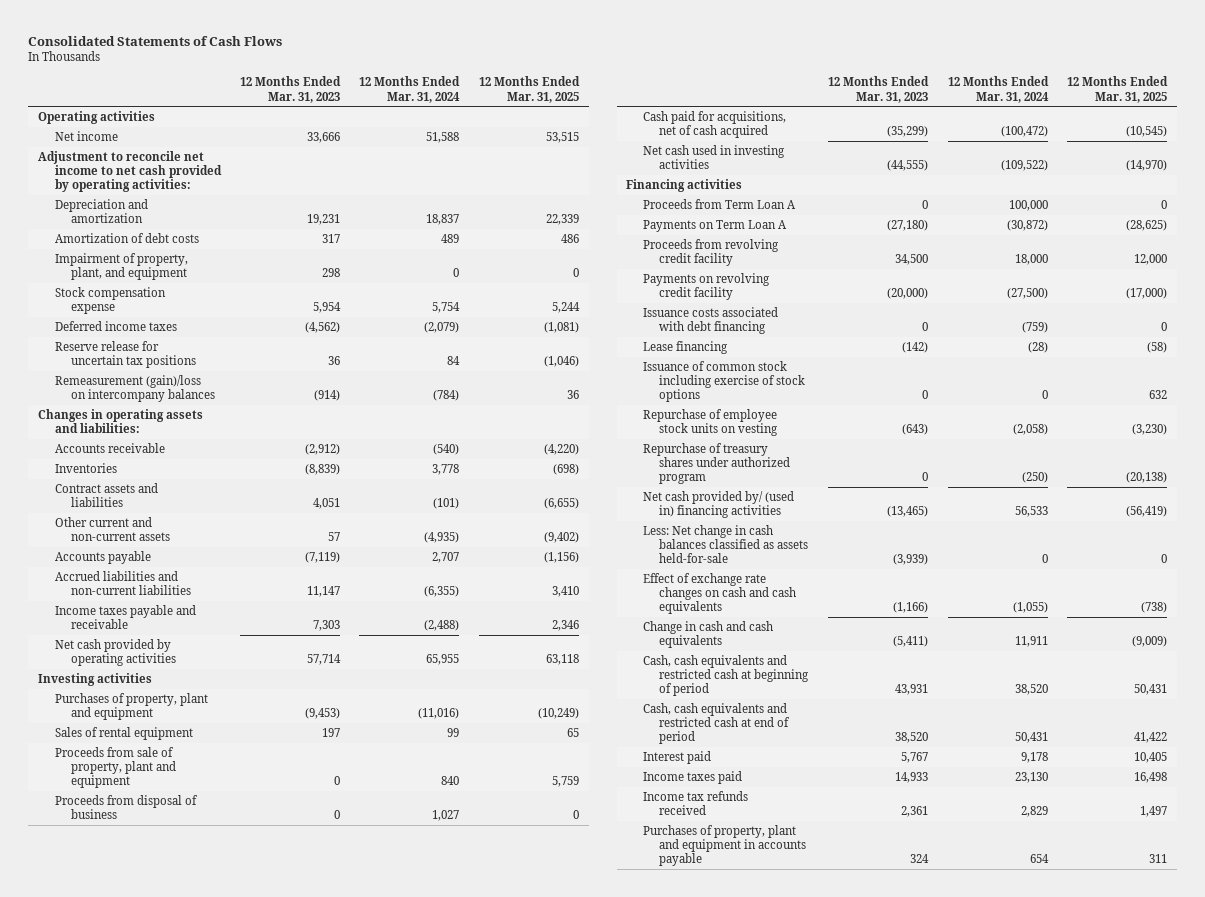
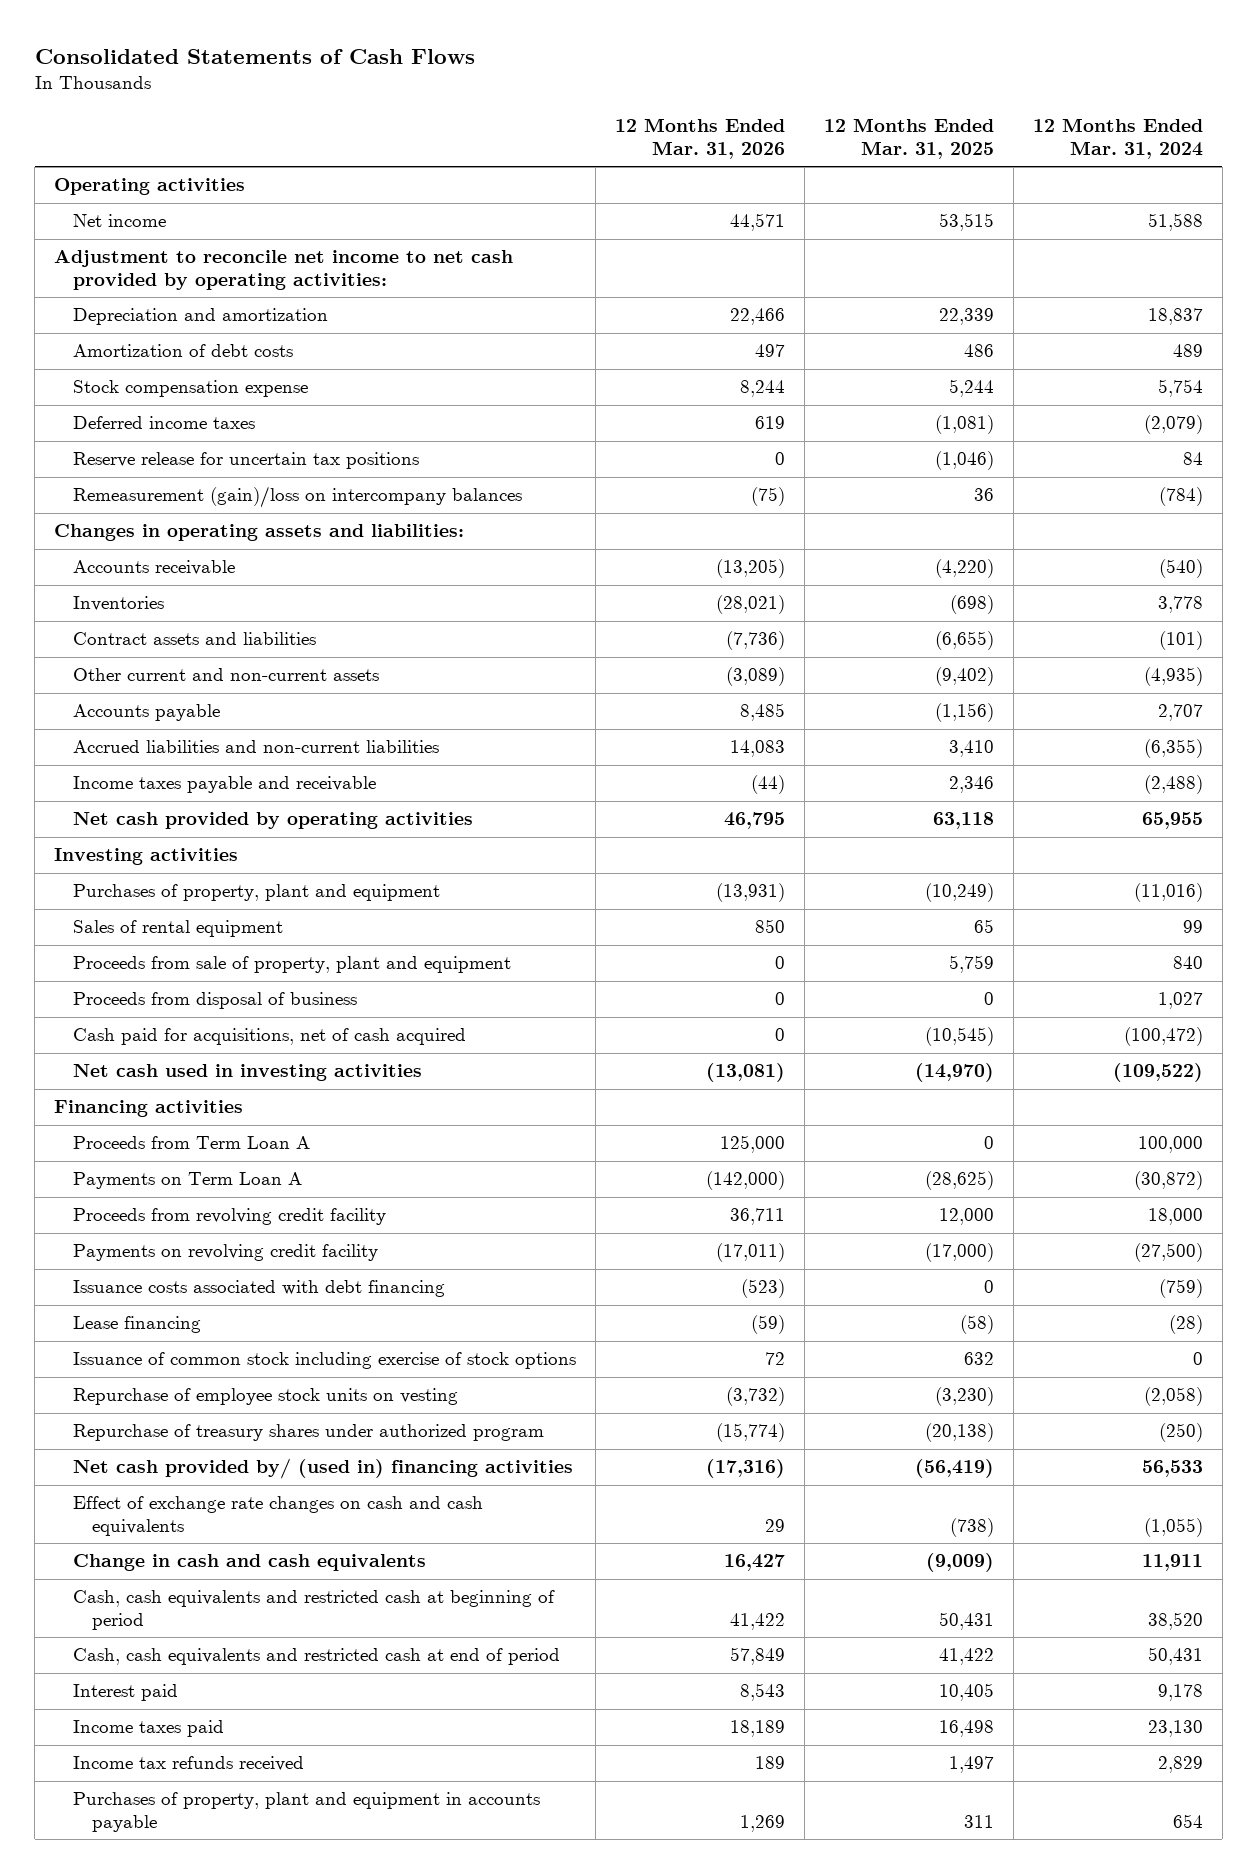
- | 12 Months Ended Mar. 31, 2023 | 12 Months Ended Mar. 31, 2024 | 12 Months Ended Mar. 31, 2025
+ | 12 Months Ended Mar. 31, 2026 | 12 Months Ended Mar. 31, 2025 | 12 Months Ended Mar. 31, 2024
- Impairment of property, plant, and equipment | 298 | 0 | 0
- Less: Net change in cash balances classified as assets held-for-sale | (3,939) | 0 | 0

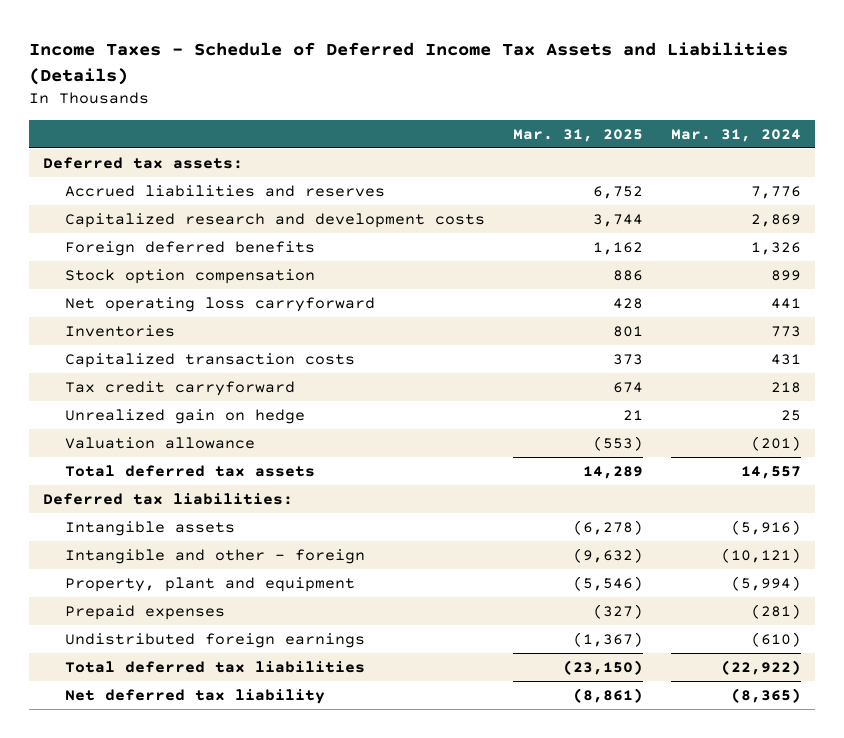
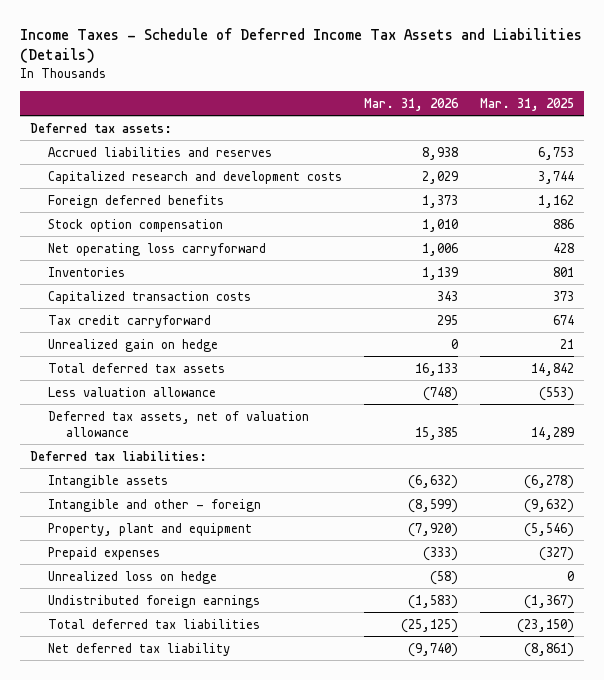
- | Mar. 31, 2025 | Mar. 31, 2024
+ | Mar. 31, 2026 | Mar. 31, 2025
- Accrued liabilities and reserves | 6,752 | 7,776
+ Accrued liabilities and reserves | 8,938 | 6,753
- Valuation allowance | (553) | (201)
- Total deferred tax assets | 14,289 | 14,557
+ Total deferred tax assets | 16,133 | 14,842
+ Less valuation allowance | (748) | (553)
+ Deferred tax assets, net of valuation allowance | 15,385 | 14,289
+ Unrealized loss on hedge | (58) | 0

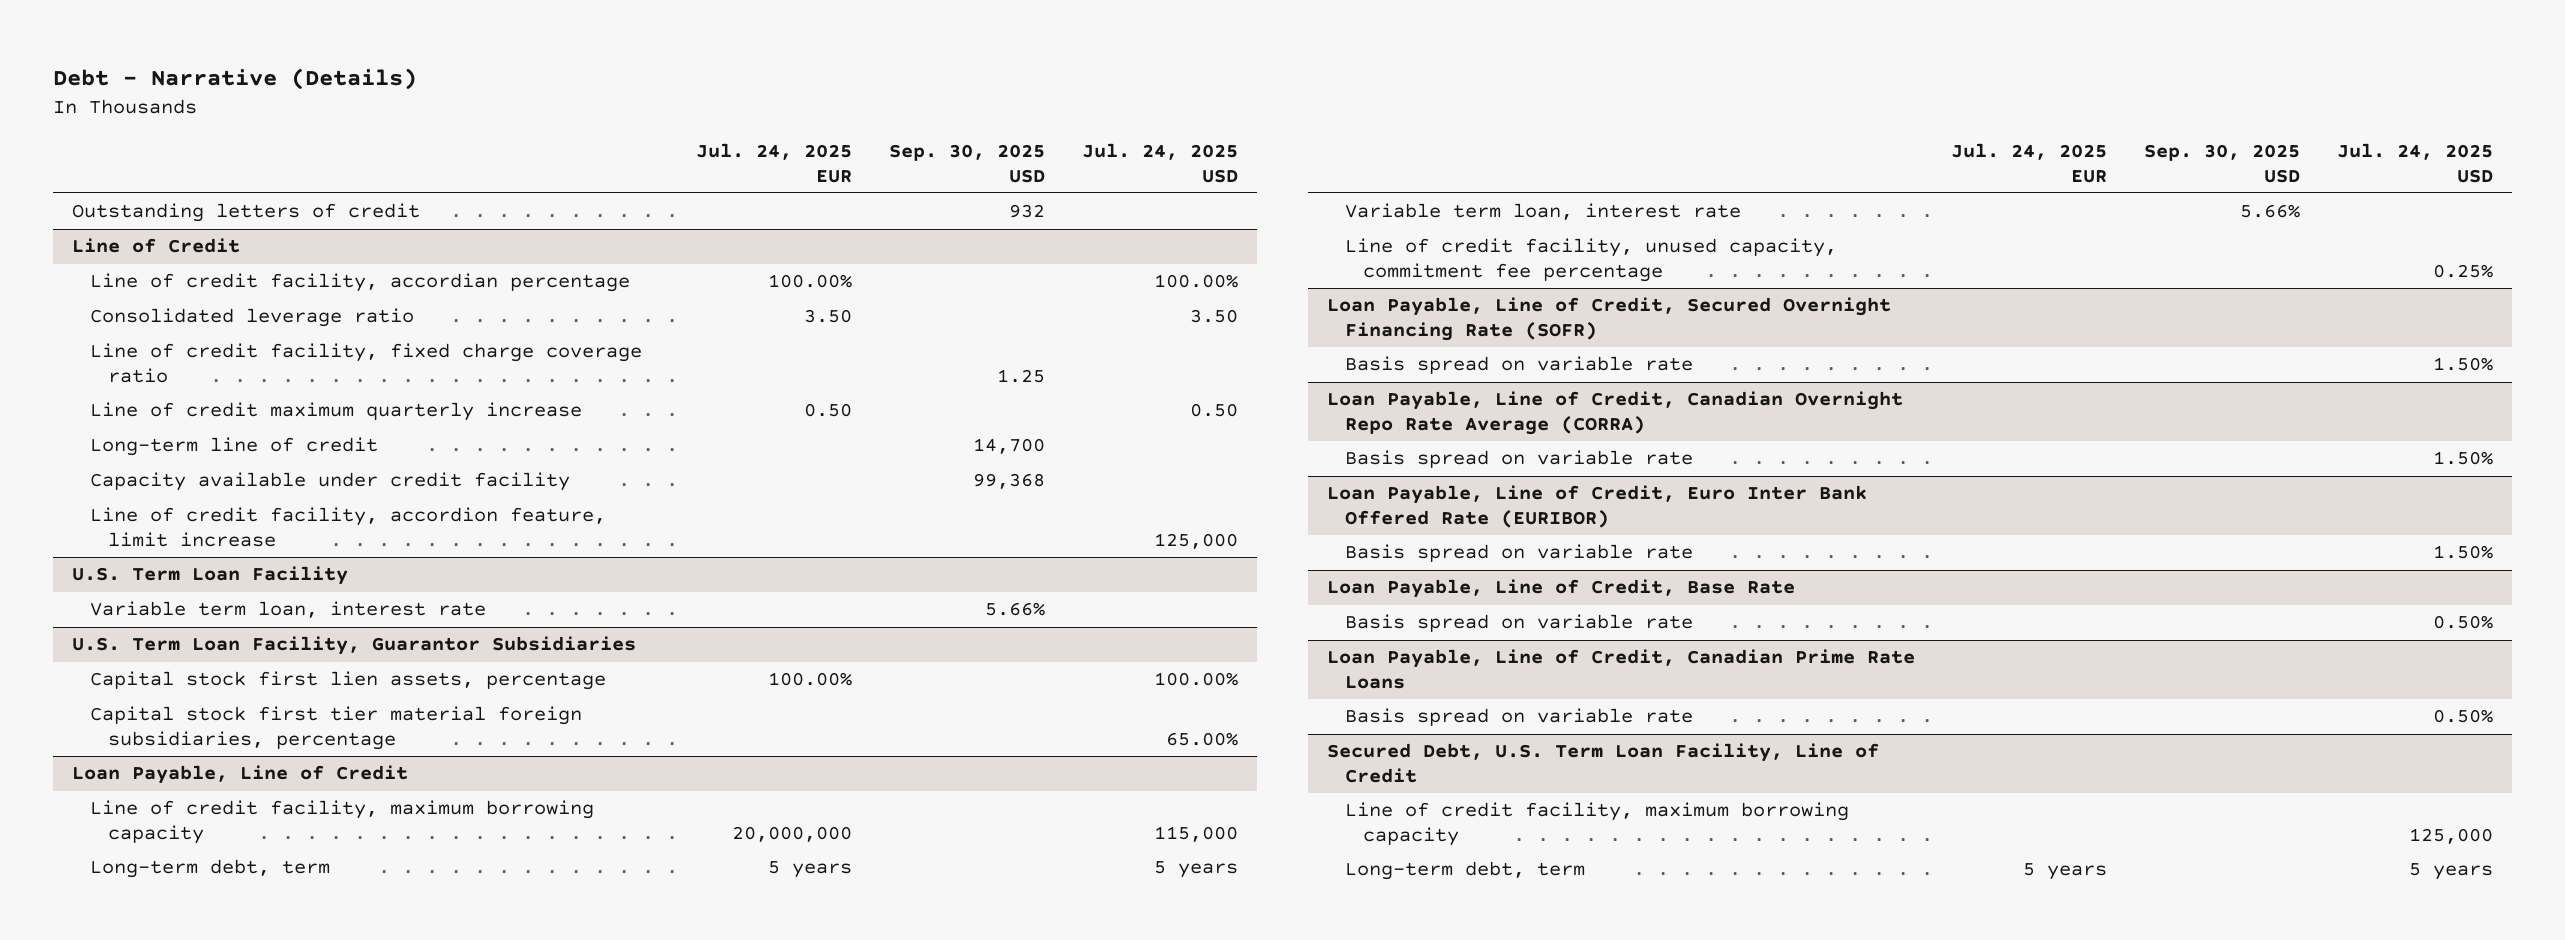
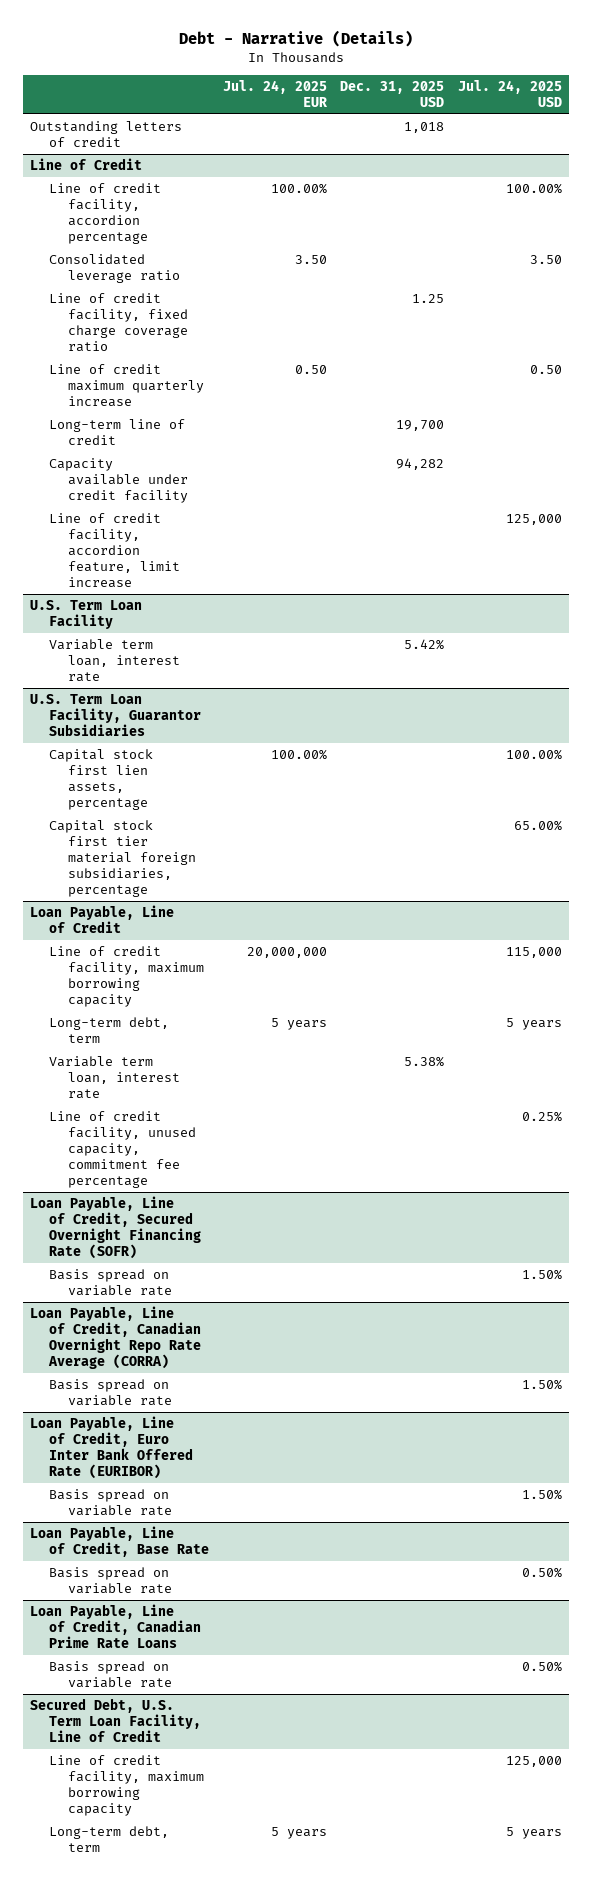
- | Jul. 24, 2025 EUR | Sep. 30, 2025 USD | Jul. 24, 2025 USD
+ | Jul. 24, 2025 EUR | Dec. 31, 2025 USD | Jul. 24, 2025 USD
@ Line of Credit
- Line of credit facility, accordian percentage | 100.00% | | 100.00%
+ Line of credit facility, accordion percentage | 100.00% | | 100.00%

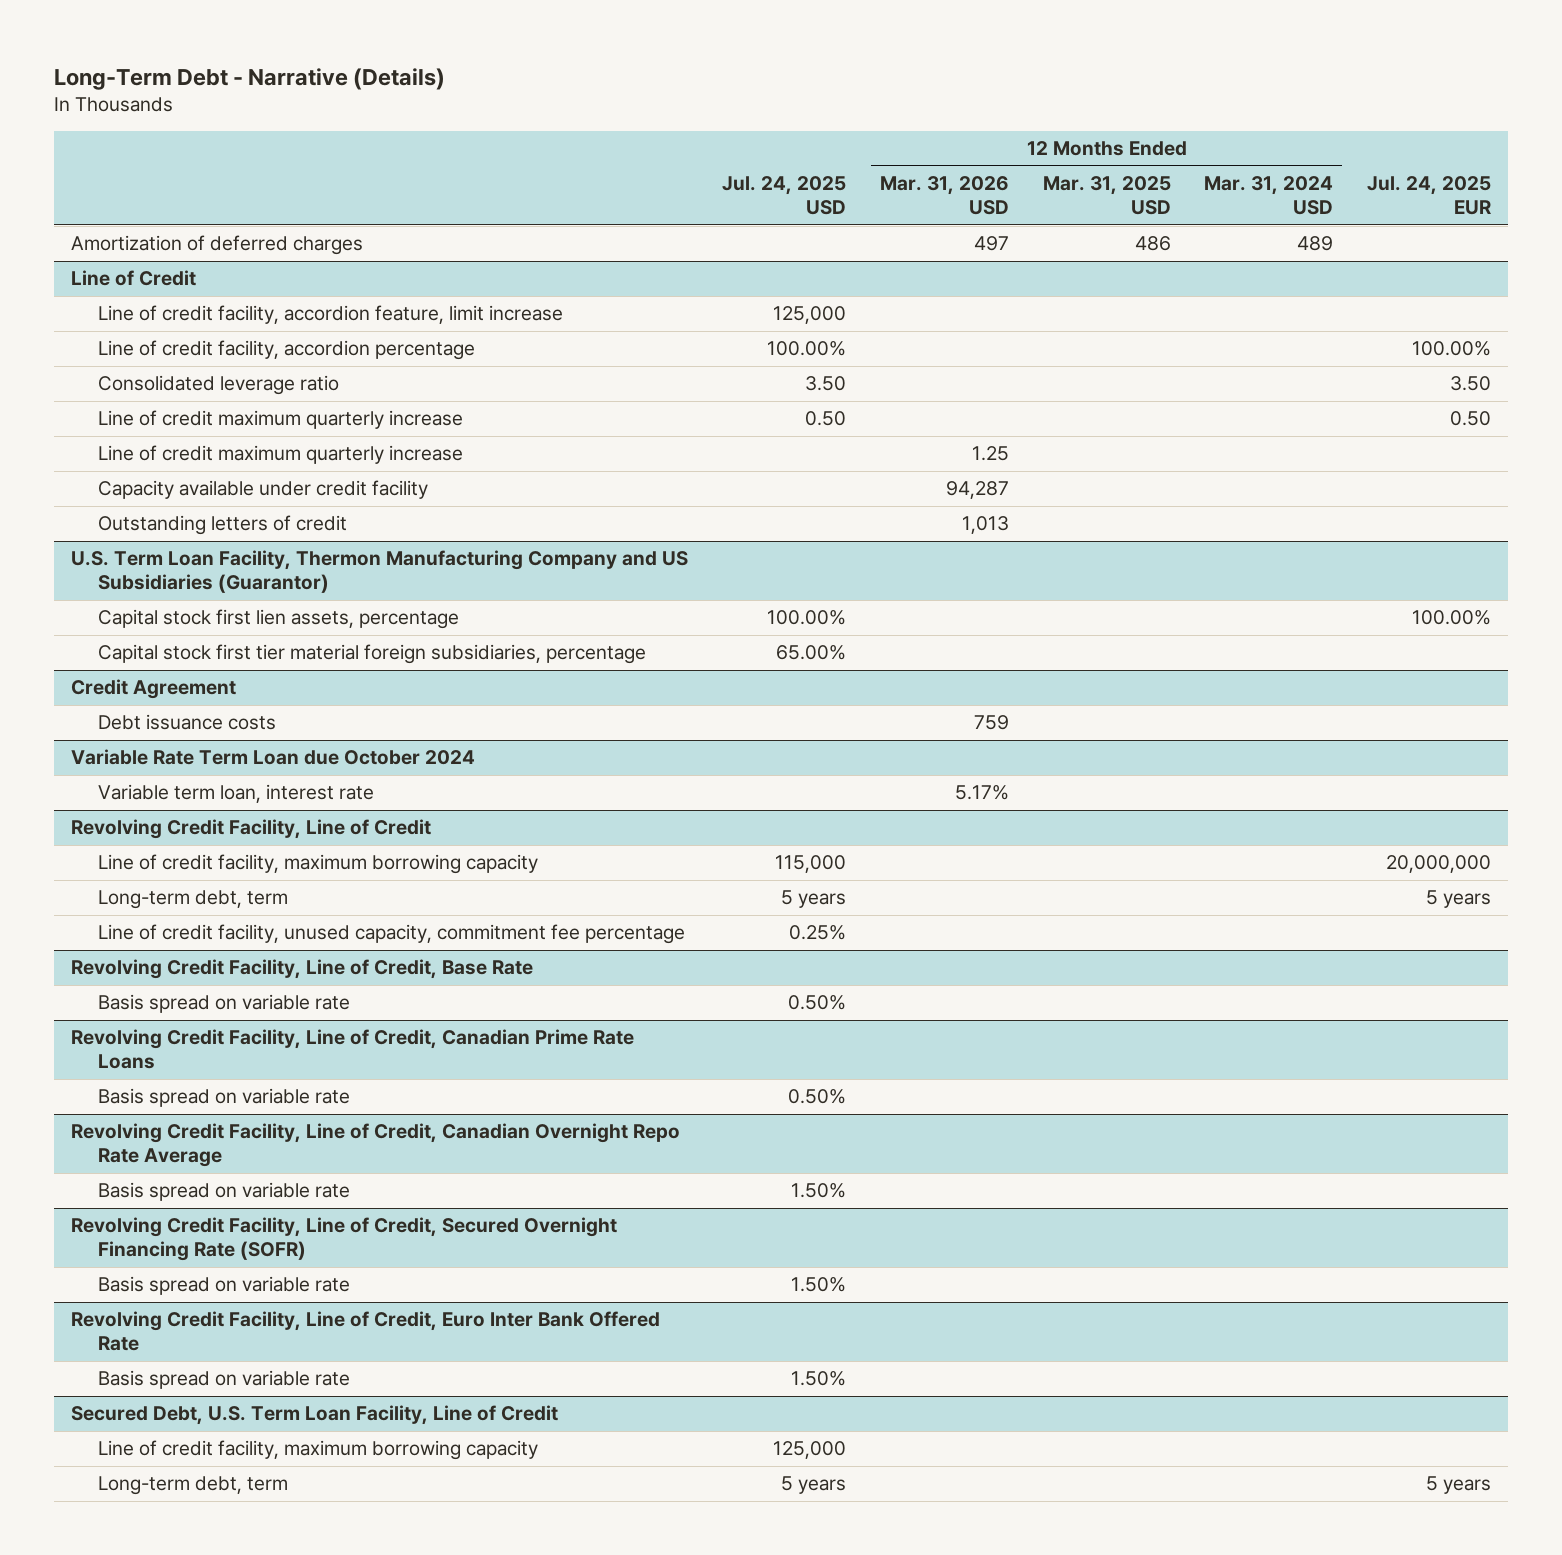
- Debt - Narrative (Details)
+ Long-Term Debt - Narrative (Details)
- | Jul. 24, 2025 EUR | Dec. 31, 2025 USD | Jul. 24, 2025 USD
+ | Jul. 24, 2025 USD | 12 Months Ended Mar. 31, 2026 USD | 12 Months Ended Mar. 31, 2025 USD | 12 Months Ended Mar. 31, 2024 USD | Jul. 24, 2025 EUR
- Outstanding letters of credit | | 1,018 |
+ Amortization of deferred charges | | 497 | 486 | 489 |
@ Line of Credit
moved up: Line of credit facility, accordion feature, limit increase | 125,000 | | | |
- Line of credit facility, fixed charge coverage ratio | | 1.25 |
- Long-term line of credit | | 19,700 |
+ Line of credit maximum quarterly increase | | 1.25 | | |
- U.S. Term Loan Facility
- Variable term loan, interest rate | | 5.42% |
- U.S. Term Loan Facility, Guarantor Subsidiaries
@ Line of Credit
+ Outstanding letters of credit | | 1,013 | | |
+ U.S. Term Loan Facility, Thermon Manufacturing Company and US Subsidiaries (Guarantor)
- Loan Payable, Line of Credit
+ Credit Agreement
+ Debt issuance costs | | 759 | | |
+ Variable Rate Term Loan due October 2024
+ Variable term loan, interest rate | | 5.17% | | |
+ Revolving Credit Facility, Line of Credit
- Variable term loan, interest rate | | 5.38% |
- Loan Payable, Line of Credit, Secured Overnight Financing Rate (SOFR)
+ Revolving Credit Facility, Line of Credit, Base Rate
+ Basis spread on variable rate | 0.50% | | | |
+ Revolving Credit Facility, Line of Credit, Canadian Prime Rate Loans
+ Basis spread on variable rate | 0.50% | | | |
+ Revolving Credit Facility, Line of Credit, Canadian Overnight Repo Rate Average
- Loan Payable, Line of Credit, Canadian Overnight Repo Rate Average (CORRA)
+ Revolving Credit Facility, Line of Credit, Secured Overnight Financing Rate (SOFR)
- Loan Payable, Line of Credit, Euro Inter Bank Offered Rate (EURIBOR)
+ Revolving Credit Facility, Line of Credit, Euro Inter Bank Offered Rate
- Loan Payable, Line of Credit, Base Rate
- Basis spread on variable rate | | | 0.50%
- Loan Payable, Line of Credit, Canadian Prime Rate Loans
- Basis spread on variable rate | | | 0.50%

